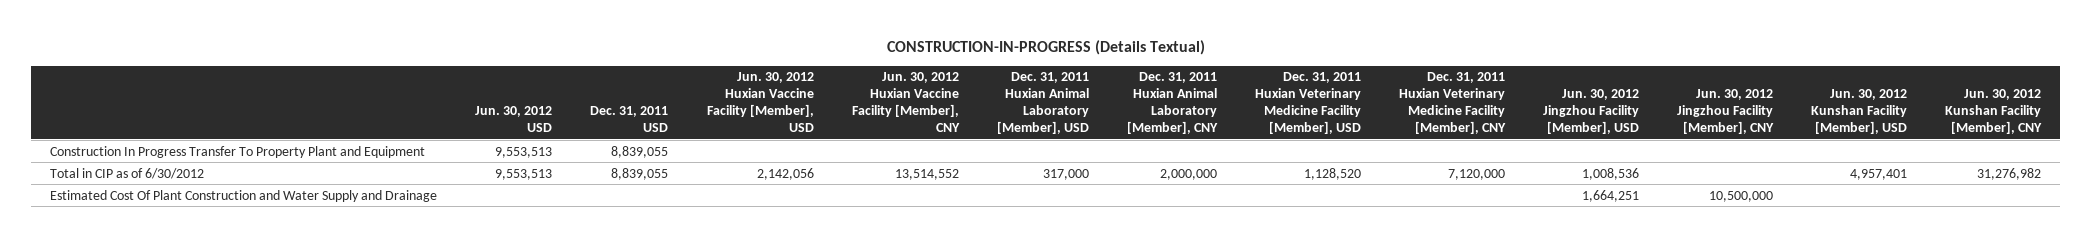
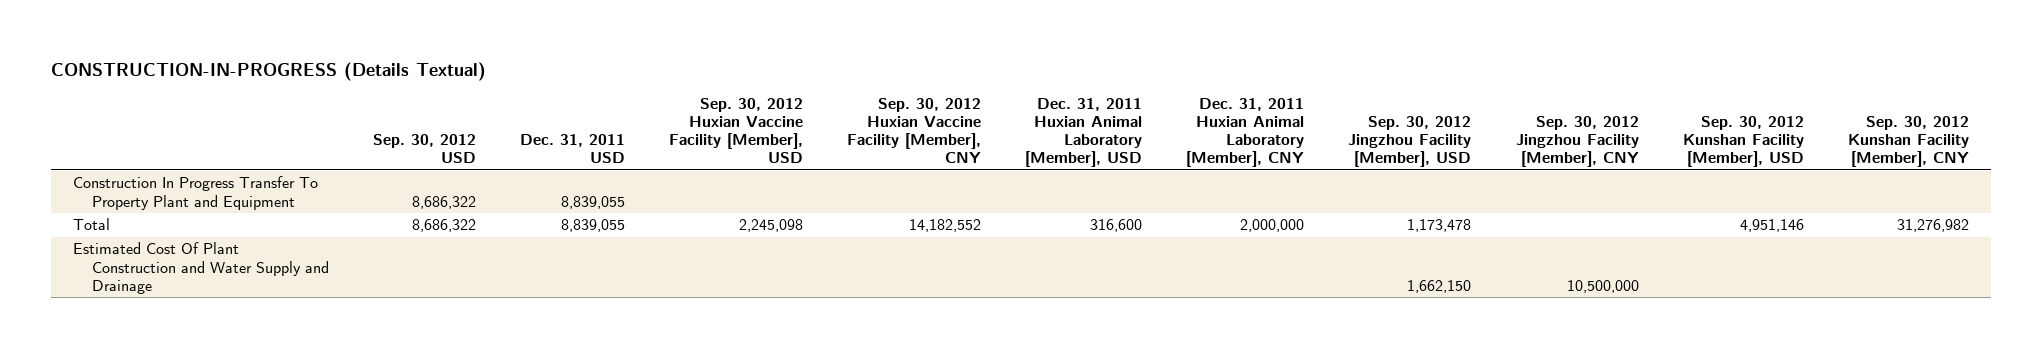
- | Jun. 30, 2012 USD | Dec. 31, 2011 USD | Jun. 30, 2012 Huxian Vaccine Facility [Member], USD | Jun. 30, 2012 Huxian Vaccine Facility [Member], CNY | Dec. 31, 2011 Huxian Animal Laboratory [Member], USD | Dec. 31, 2011 Huxian Animal Laboratory [Member], CNY | Dec. 31, 2011 Huxian Veterinary Medicine Facility [Member], USD | Dec. 31, 2011 Huxian Veterinary Medicine Facility [Member], CNY | Jun. 30, 2012 Jingzhou Facility [Member], USD | Jun. 30, 2012 Jingzhou Facility [Member], CNY | Jun. 30, 2012 Kunshan Facility [Member], USD | Jun. 30, 2012 Kunshan Facility [Member], CNY
+ | Sep. 30, 2012 USD | Dec. 31, 2011 USD | Sep. 30, 2012 Huxian Vaccine Facility [Member], USD | Sep. 30, 2012 Huxian Vaccine Facility [Member], CNY | Dec. 31, 2011 Huxian Animal Laboratory [Member], USD | Dec. 31, 2011 Huxian Animal Laboratory [Member], CNY | Sep. 30, 2012 Jingzhou Facility [Member], USD | Sep. 30, 2012 Jingzhou Facility [Member], CNY | Sep. 30, 2012 Kunshan Facility [Member], USD | Sep. 30, 2012 Kunshan Facility [Member], CNY
- Total in CIP as of 6/30/2012 | 9,553,513 | 8,839,055 | 2,142,056 | 13,514,552 | 317,000 | 2,000,000 | 1,128,520 | 7,120,000 | 1,008,536 | | 4,957,401 | 31,276,982
+ Total | 8,686,322 | 8,839,055 | 2,245,098 | 14,182,552 | 316,600 | 2,000,000 | 1,173,478 | | 4,951,146 | 31,276,982

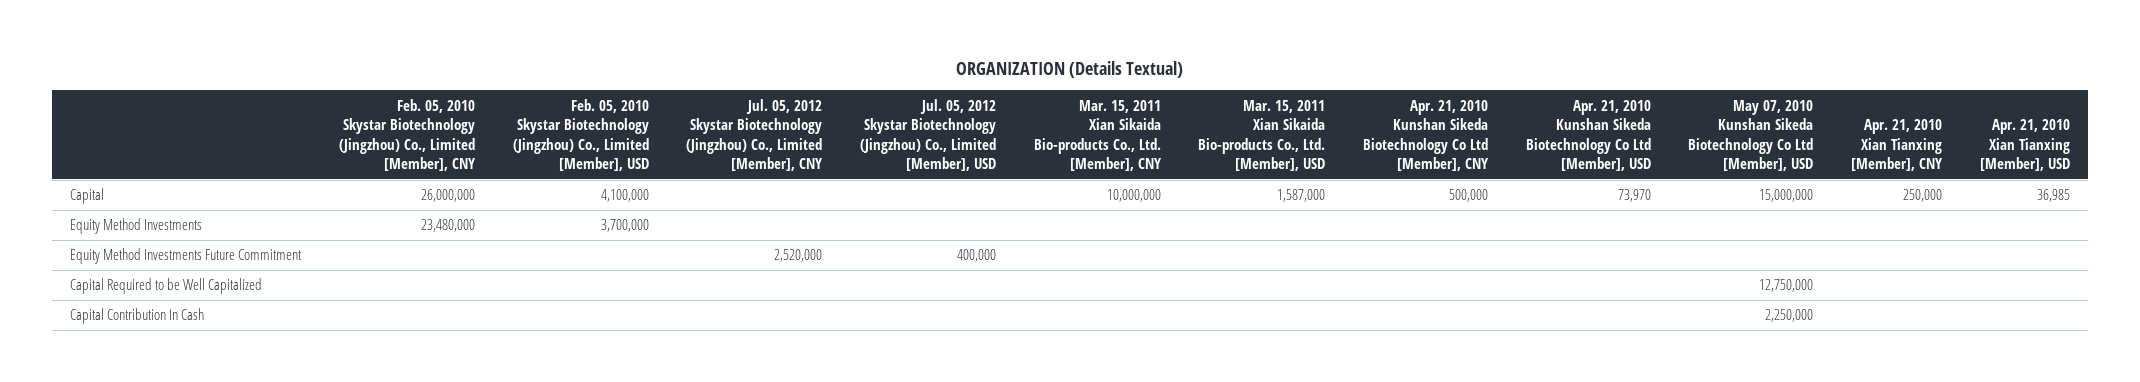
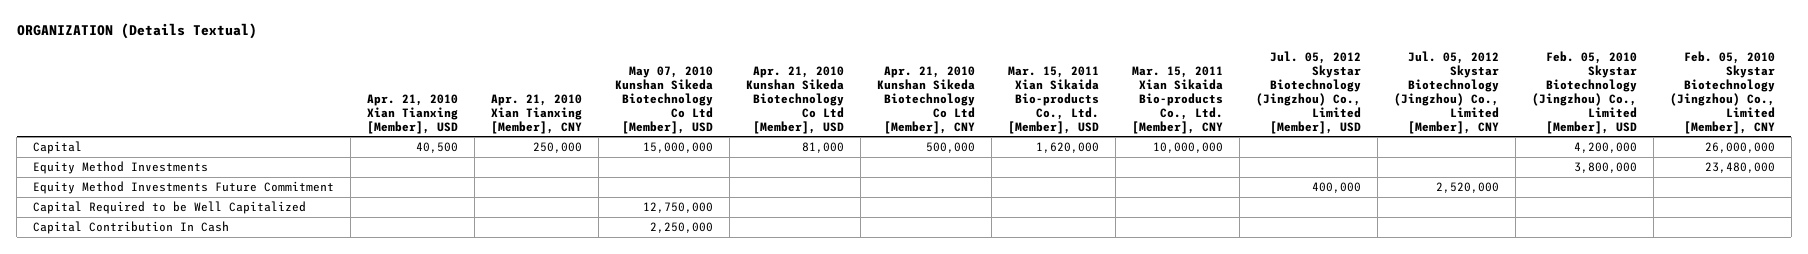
- | Feb. 05, 2010 Skystar Biotechnology (Jingzhou) Co., Limited [Member], CNY | Feb. 05, 2010 Skystar Biotechnology (Jingzhou) Co., Limited [Member], USD | Jul. 05, 2012 Skystar Biotechnology (Jingzhou) Co., Limited [Member], CNY | Jul. 05, 2012 Skystar Biotechnology (Jingzhou) Co., Limited [Member], USD | Mar. 15, 2011 Xian Sikaida Bio-products Co., Ltd. [Member], CNY | Mar. 15, 2011 Xian Sikaida Bio-products Co., Ltd. [Member], USD | Apr. 21, 2010 Kunshan Sikeda Biotechnology Co Ltd [Member], CNY | Apr. 21, 2010 Kunshan Sikeda Biotechnology Co Ltd [Member], USD | May 07, 2010 Kunshan Sikeda Biotechnology Co Ltd [Member], USD | Apr. 21, 2010 Xian Tianxing [Member], CNY | Apr. 21, 2010 Xian Tianxing [Member], USD
+ | Apr. 21, 2010 Xian Tianxing [Member], USD | Apr. 21, 2010 Xian Tianxing [Member], CNY | May 07, 2010 Kunshan Sikeda Biotechnology Co Ltd [Member], USD | Apr. 21, 2010 Kunshan Sikeda Biotechnology Co Ltd [Member], USD | Apr. 21, 2010 Kunshan Sikeda Biotechnology Co Ltd [Member], CNY | Mar. 15, 2011 Xian Sikaida Bio-products Co., Ltd. [Member], USD | Mar. 15, 2011 Xian Sikaida Bio-products Co., Ltd. [Member], CNY | Jul. 05, 2012 Skystar Biotechnology (Jingzhou) Co., Limited [Member], USD | Jul. 05, 2012 Skystar Biotechnology (Jingzhou) Co., Limited [Member], CNY | Feb. 05, 2010 Skystar Biotechnology (Jingzhou) Co., Limited [Member], USD | Feb. 05, 2010 Skystar Biotechnology (Jingzhou) Co., Limited [Member], CNY
- Capital | 26,000,000 | 4,100,000 | | | 10,000,000 | 1,587,000 | 500,000 | 73,970 | 15,000,000 | 250,000 | 36,985
- Equity Method Investments | 23,480,000 | 3,700,000 | | | | | | | | |
+ Capital | 40,500 | 250,000 | 15,000,000 | 81,000 | 500,000 | 1,620,000 | 10,000,000 | | | 4,200,000 | 26,000,000
+ Equity Method Investments | | | | | | | | | | 3,800,000 | 23,480,000

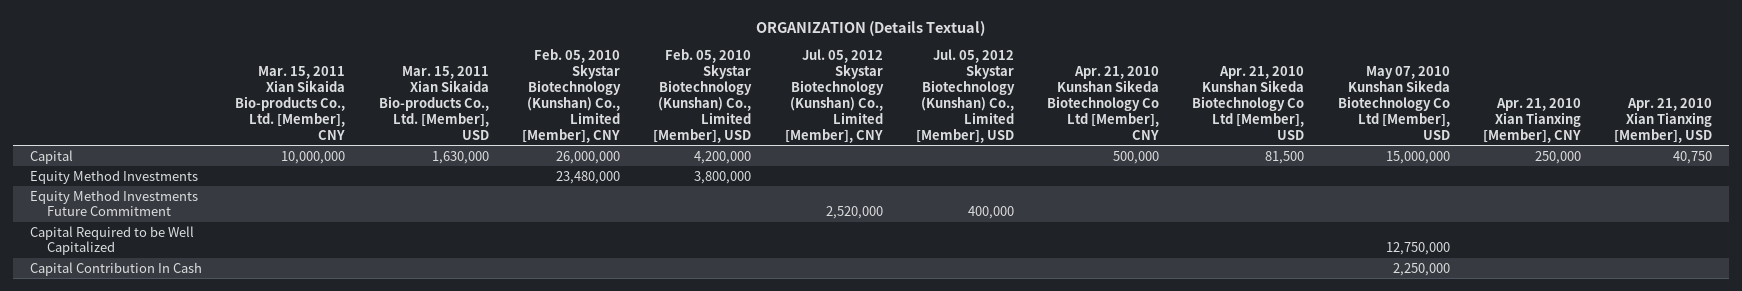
- | Apr. 21, 2010 Xian Tianxing [Member], USD | Apr. 21, 2010 Xian Tianxing [Member], CNY | May 07, 2010 Kunshan Sikeda Biotechnology Co Ltd [Member], USD | Apr. 21, 2010 Kunshan Sikeda Biotechnology Co Ltd [Member], USD | Apr. 21, 2010 Kunshan Sikeda Biotechnology Co Ltd [Member], CNY | Mar. 15, 2011 Xian Sikaida Bio-products Co., Ltd. [Member], USD | Mar. 15, 2011 Xian Sikaida Bio-products Co., Ltd. [Member], CNY | Jul. 05, 2012 Skystar Biotechnology (Jingzhou) Co., Limited [Member], USD | Jul. 05, 2012 Skystar Biotechnology (Jingzhou) Co., Limited [Member], CNY | Feb. 05, 2010 Skystar Biotechnology (Jingzhou) Co., Limited [Member], USD | Feb. 05, 2010 Skystar Biotechnology (Jingzhou) Co., Limited [Member], CNY
+ | Mar. 15, 2011 Xian Sikaida Bio-products Co., Ltd. [Member], CNY | Mar. 15, 2011 Xian Sikaida Bio-products Co., Ltd. [Member], USD | Feb. 05, 2010 Skystar Biotechnology (Kunshan) Co., Limited [Member], CNY | Feb. 05, 2010 Skystar Biotechnology (Kunshan) Co., Limited [Member], USD | Jul. 05, 2012 Skystar Biotechnology (Kunshan) Co., Limited [Member], CNY | Jul. 05, 2012 Skystar Biotechnology (Kunshan) Co., Limited [Member], USD | Apr. 21, 2010 Kunshan Sikeda Biotechnology Co Ltd [Member], CNY | Apr. 21, 2010 Kunshan Sikeda Biotechnology Co Ltd [Member], USD | May 07, 2010 Kunshan Sikeda Biotechnology Co Ltd [Member], USD | Apr. 21, 2010 Xian Tianxing [Member], CNY | Apr. 21, 2010 Xian Tianxing [Member], USD
- Capital | 40,500 | 250,000 | 15,000,000 | 81,000 | 500,000 | 1,620,000 | 10,000,000 | | | 4,200,000 | 26,000,000
+ Capital | 10,000,000 | 1,630,000 | 26,000,000 | 4,200,000 | | | 500,000 | 81,500 | 15,000,000 | 250,000 | 40,750

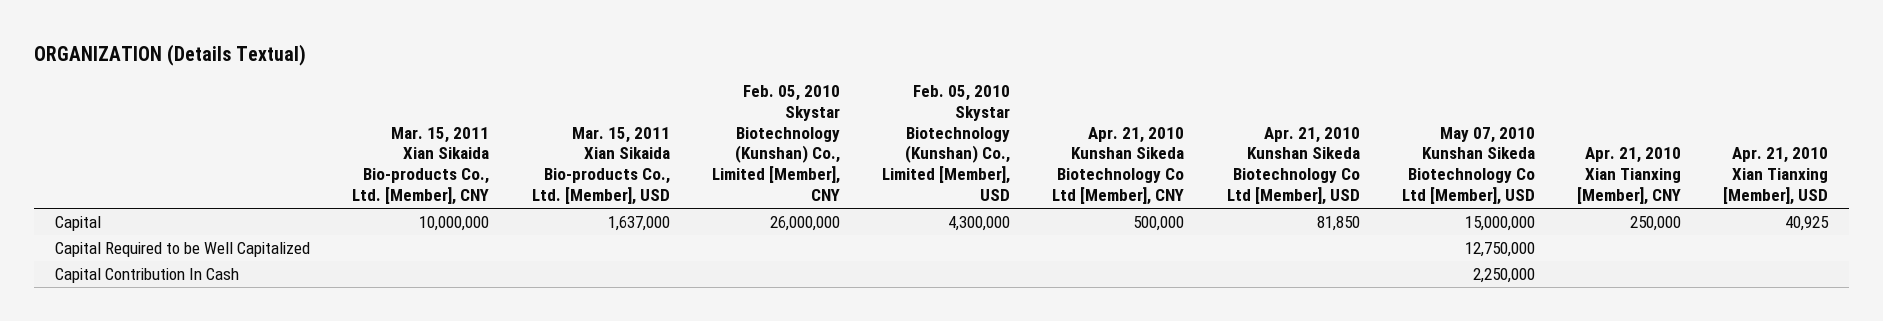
- | Mar. 15, 2011 Xian Sikaida Bio-products Co., Ltd. [Member], CNY | Mar. 15, 2011 Xian Sikaida Bio-products Co., Ltd. [Member], USD | Feb. 05, 2010 Skystar Biotechnology (Kunshan) Co., Limited [Member], CNY | Feb. 05, 2010 Skystar Biotechnology (Kunshan) Co., Limited [Member], USD | Jul. 05, 2012 Skystar Biotechnology (Kunshan) Co., Limited [Member], CNY | Jul. 05, 2012 Skystar Biotechnology (Kunshan) Co., Limited [Member], USD | Apr. 21, 2010 Kunshan Sikeda Biotechnology Co Ltd [Member], CNY | Apr. 21, 2010 Kunshan Sikeda Biotechnology Co Ltd [Member], USD | May 07, 2010 Kunshan Sikeda Biotechnology Co Ltd [Member], USD | Apr. 21, 2010 Xian Tianxing [Member], CNY | Apr. 21, 2010 Xian Tianxing [Member], USD
+ | Mar. 15, 2011 Xian Sikaida Bio-products Co., Ltd. [Member], CNY | Mar. 15, 2011 Xian Sikaida Bio-products Co., Ltd. [Member], USD | Feb. 05, 2010 Skystar Biotechnology (Kunshan) Co., Limited [Member], CNY | Feb. 05, 2010 Skystar Biotechnology (Kunshan) Co., Limited [Member], USD | Apr. 21, 2010 Kunshan Sikeda Biotechnology Co Ltd [Member], CNY | Apr. 21, 2010 Kunshan Sikeda Biotechnology Co Ltd [Member], USD | May 07, 2010 Kunshan Sikeda Biotechnology Co Ltd [Member], USD | Apr. 21, 2010 Xian Tianxing [Member], CNY | Apr. 21, 2010 Xian Tianxing [Member], USD
- Capital | 10,000,000 | 1,630,000 | 26,000,000 | 4,200,000 | | | 500,000 | 81,500 | 15,000,000 | 250,000 | 40,750
- Equity Method Investments | | | 23,480,000 | 3,800,000 | | | | | | |
- Equity Method Investments Future Commitment | | | | | 2,520,000 | 400,000 | | | | |
+ Capital | 10,000,000 | 1,637,000 | 26,000,000 | 4,300,000 | 500,000 | 81,850 | 15,000,000 | 250,000 | 40,925

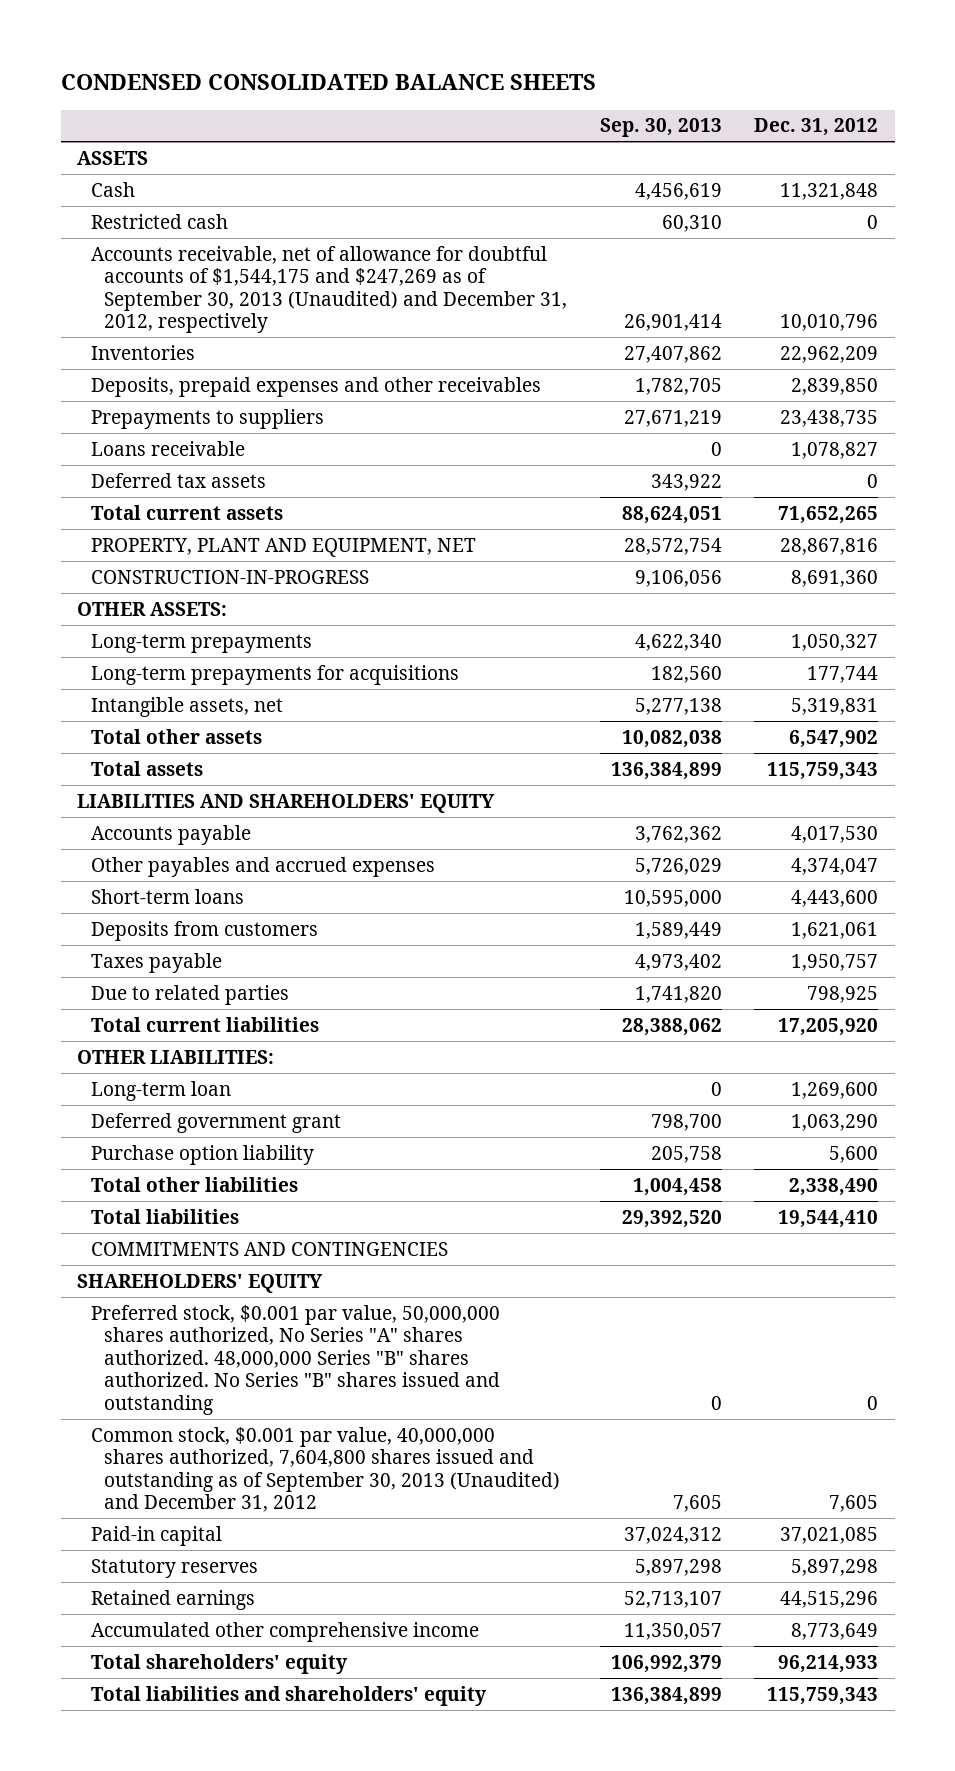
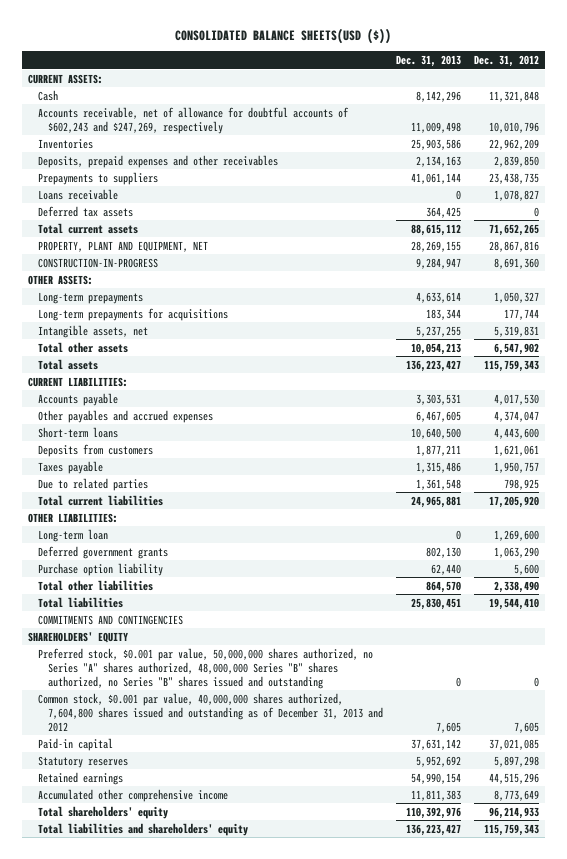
- CONDENSED CONSOLIDATED BALANCE SHEETS
+ CONSOLIDATED BALANCE SHEETS(USD ($))
- | Sep. 30, 2013 | Dec. 31, 2012
+ | Dec. 31, 2013 | Dec. 31, 2012
- ASSETS
+ CURRENT ASSETS:
- Restricted cash | 60,310 | 0
- Accounts receivable, net of allowance for doubtful accounts of $1,544,175 and $247,269 as of September 30, 2013 (Unaudited) and December 31, 2012, respectively | 26,901,414 | 10,010,796
+ Accounts receivable, net of allowance for doubtful accounts of $602,243 and $247,269, respectively | 11,009,498 | 10,010,796
- LIABILITIES AND SHAREHOLDERS' EQUITY
+ CURRENT LIABILITIES:
- Deferred government grant | 798,700 | 1,063,290
+ Deferred government grants | 802,130 | 1,063,290
- Preferred stock, $0.001 par value, 50,000,000 shares authorized, No Series "A" shares authorized. 48,000,000 Series "B" shares authorized. No Series "B" shares issued and outstanding | 0 | 0
- Common stock, $0.001 par value, 40,000,000 shares authorized, 7,604,800 shares issued and outstanding as of September 30, 2013 (Unaudited) and December 31, 2012 | 7,605 | 7,605
+ Preferred stock, $0.001 par value, 50,000,000 shares authorized, no Series "A" shares authorized, 48,000,000 Series "B" shares authorized, no Series "B" shares issued and outstanding | 0 | 0
+ Common stock, $0.001 par value, 40,000,000 shares authorized, 7,604,800 shares issued and outstanding as of December 31, 2013 and 2012 | 7,605 | 7,605

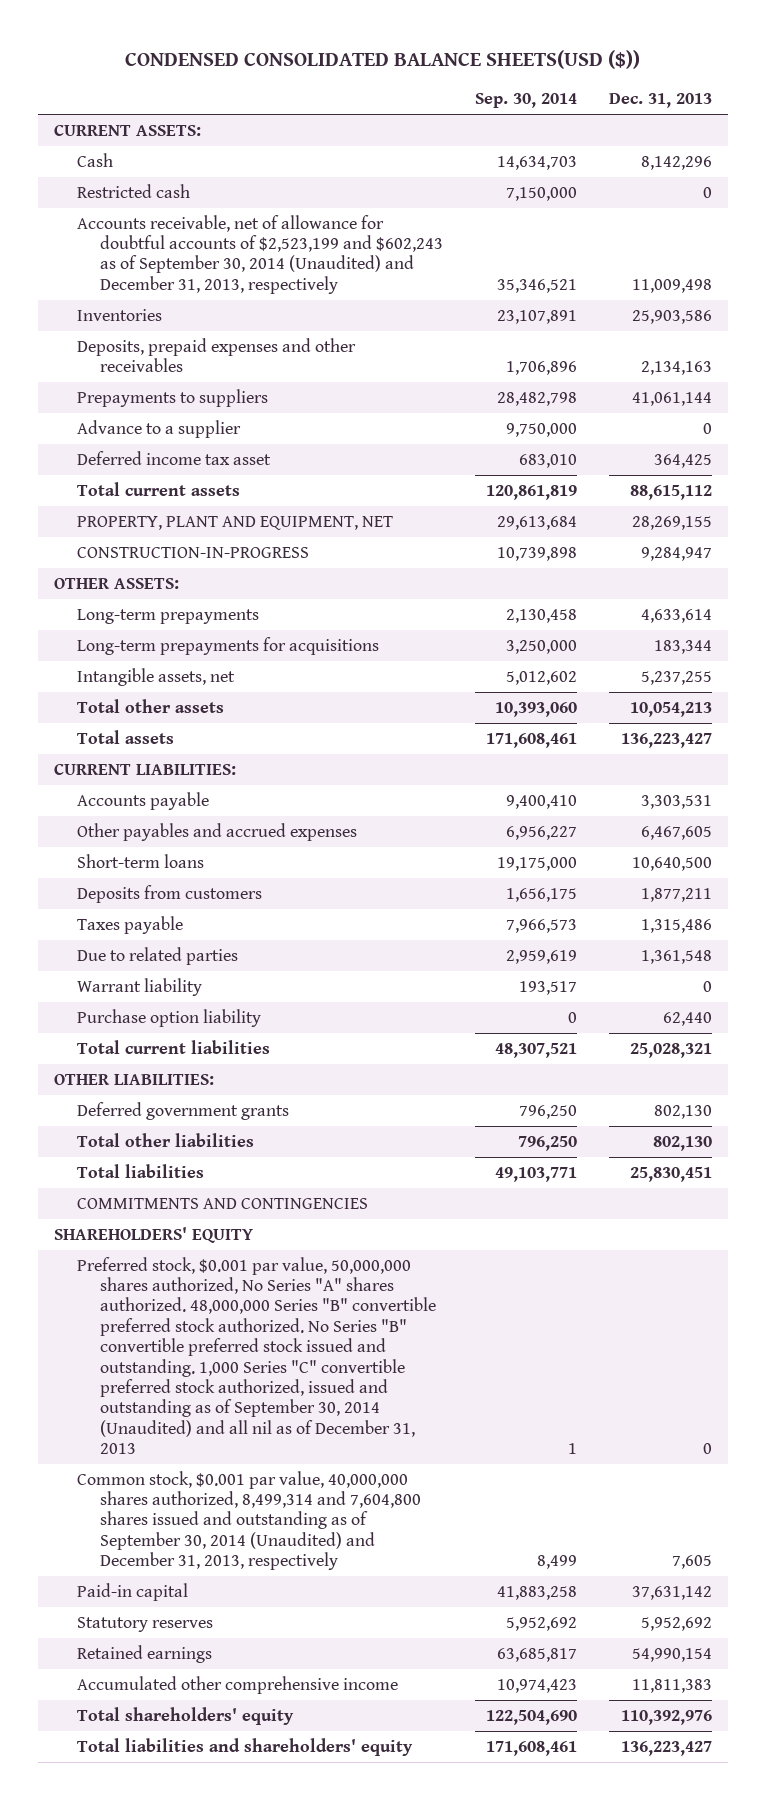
- CONSOLIDATED BALANCE SHEETS(USD ($))
+ CONDENSED CONSOLIDATED BALANCE SHEETS(USD ($))
- | Dec. 31, 2013 | Dec. 31, 2012
+ | Sep. 30, 2014 | Dec. 31, 2013
- Accounts receivable, net of allowance for doubtful accounts of $602,243 and $247,269, respectively | 11,009,498 | 10,010,796
+ Restricted cash | 7,150,000 | 0
+ Accounts receivable, net of allowance for doubtful accounts of $2,523,199 and $602,243 as of September 30, 2014 (Unaudited) and December 31, 2013, respectively | 35,346,521 | 11,009,498
- Loans receivable | 0 | 1,078,827
- Deferred tax assets | 364,425 | 0
+ Advance to a supplier | 9,750,000 | 0
+ Deferred income tax asset | 683,010 | 364,425
- Total current liabilities | 24,965,881 | 17,205,920
+ Warrant liability | 193,517 | 0
moved up: Purchase option liability | 0 | 62,440
+ Total current liabilities | 48,307,521 | 25,028,321
- Long-term loan | 0 | 1,269,600
- Total other liabilities | 864,570 | 2,338,490
+ Total other liabilities | 796,250 | 802,130
- Preferred stock, $0.001 par value, 50,000,000 shares authorized, no Series "A" shares authorized, 48,000,000 Series "B" shares authorized, no Series "B" shares issued and outstanding | 0 | 0
- Common stock, $0.001 par value, 40,000,000 shares authorized, 7,604,800 shares issued and outstanding as of December 31, 2013 and 2012 | 7,605 | 7,605
+ Preferred stock, $0.001 par value, 50,000,000 shares authorized, No Series "A" shares authorized. 48,000,000 Series "B" convertible preferred stock authorized. No Series "B" convertible preferred stock issued and outstanding. 1,000 Series "C" convertible preferred stock authorized, issued and outstanding as of September 30, 2014 (Unaudited) and all nil as of December 31, 2013 | 1 | 0
+ Common stock, $0.001 par value, 40,000,000 shares authorized, 8,499,314 and 7,604,800 shares issued and outstanding as of September 30, 2014 (Unaudited) and December 31, 2013, respectively | 8,499 | 7,605

